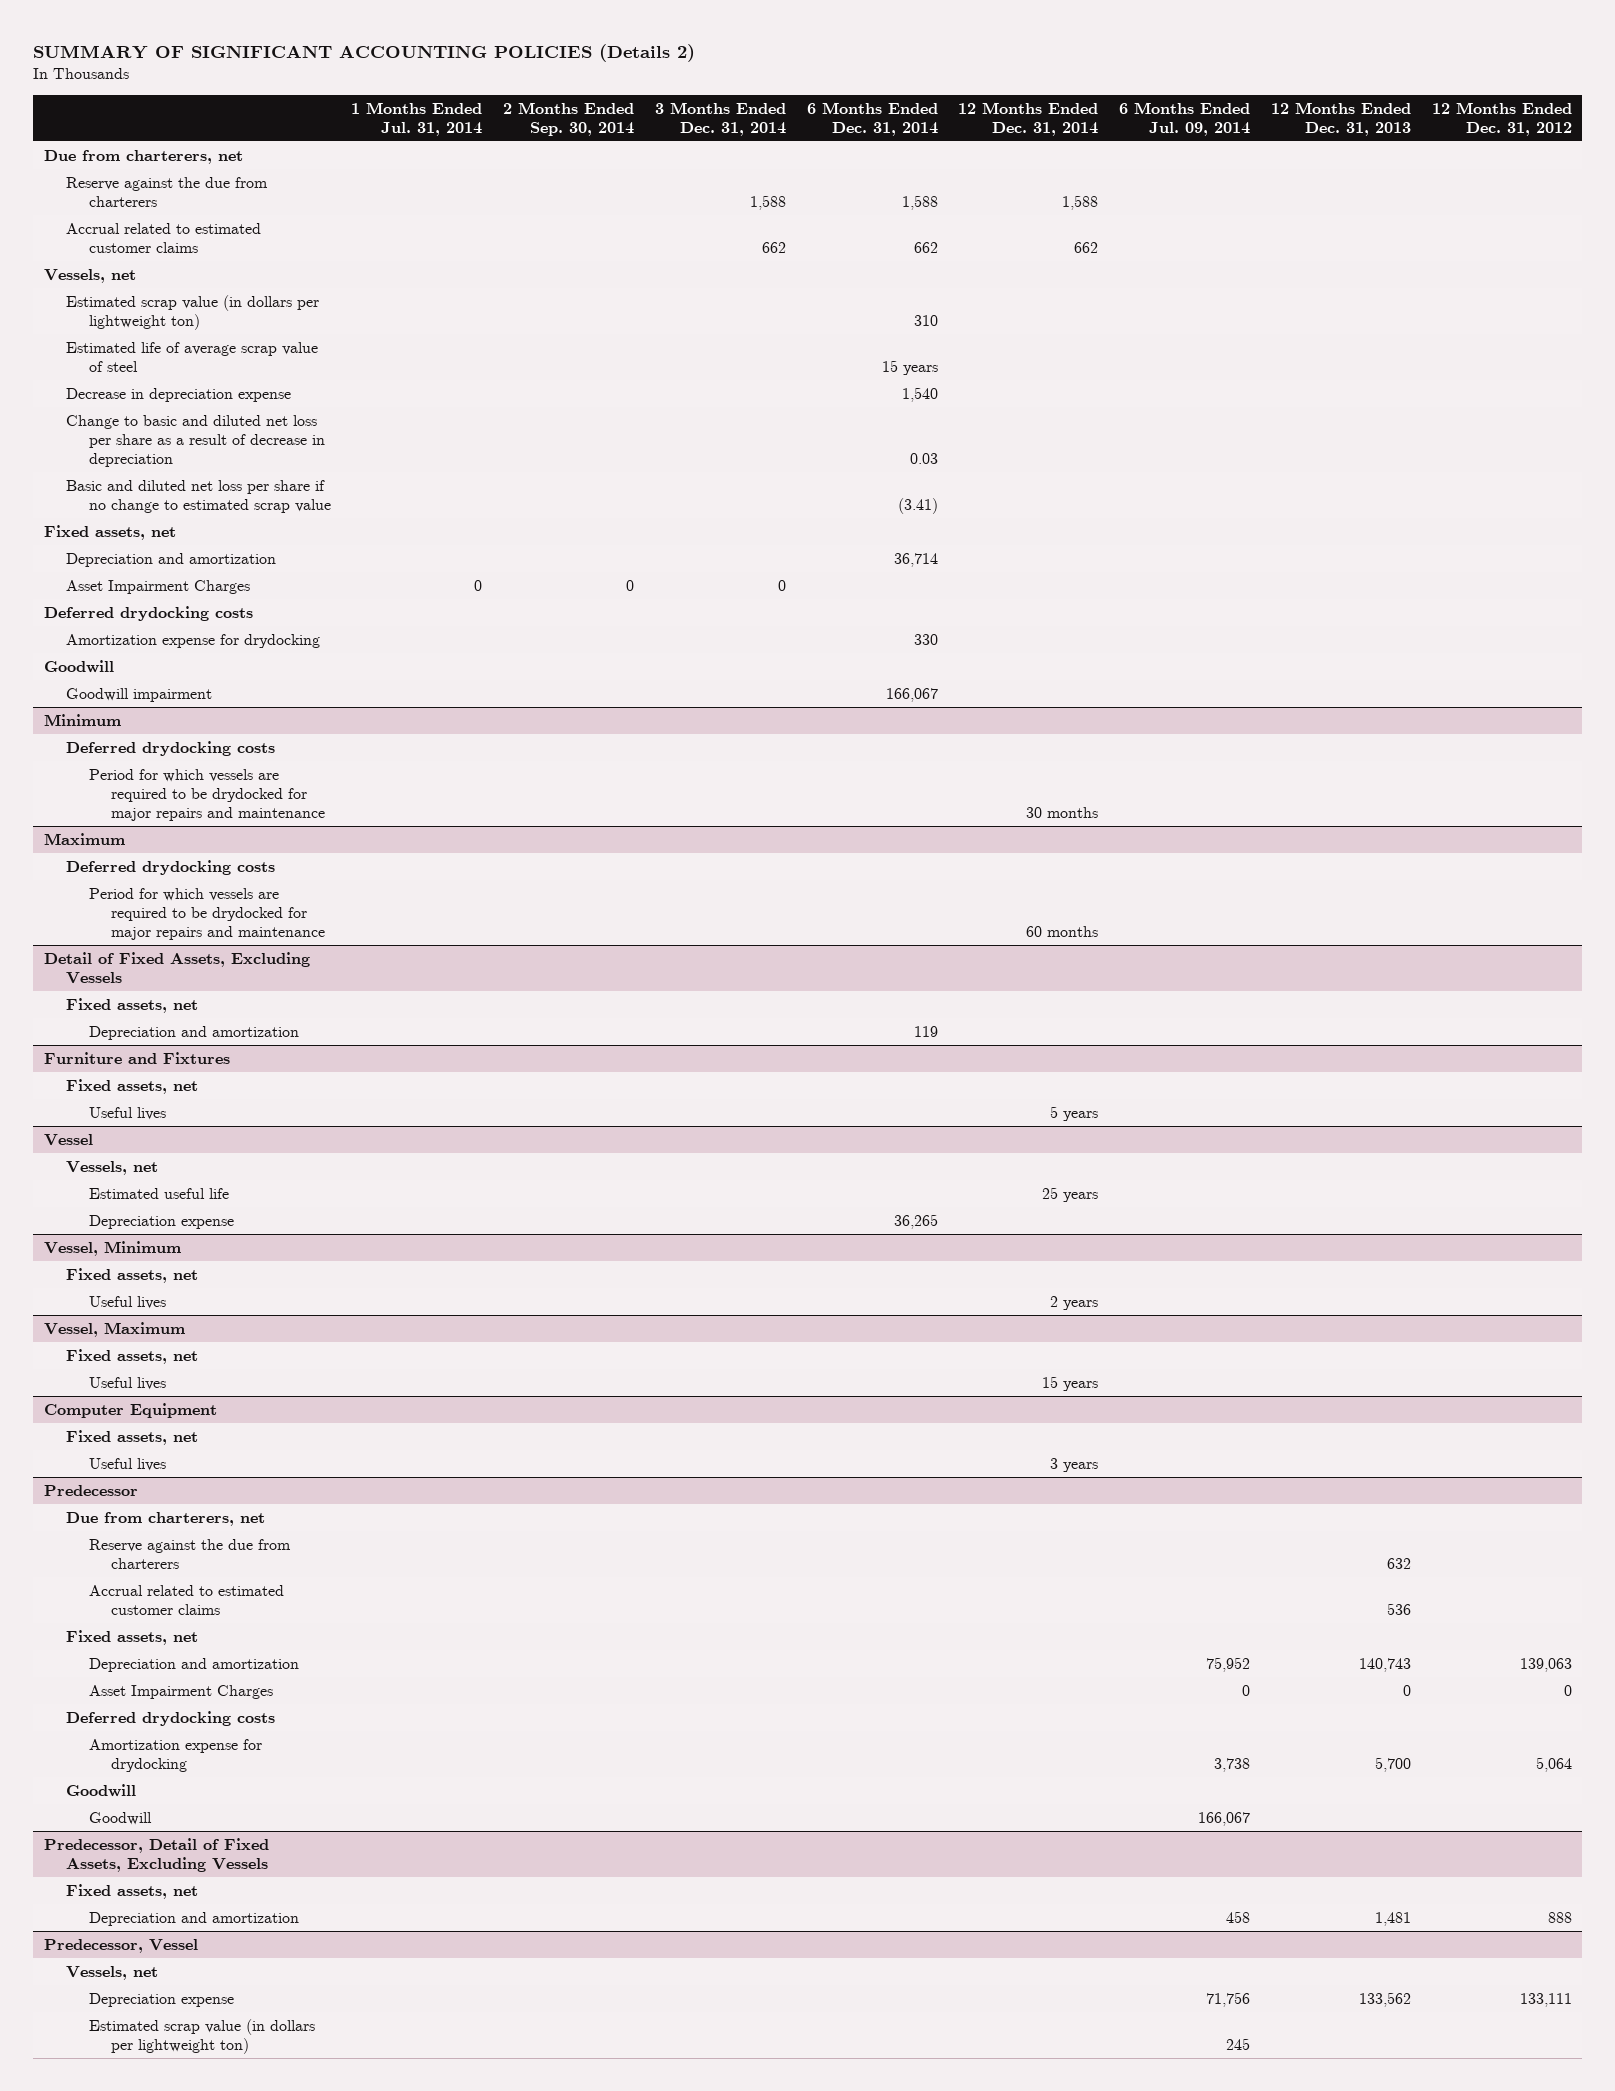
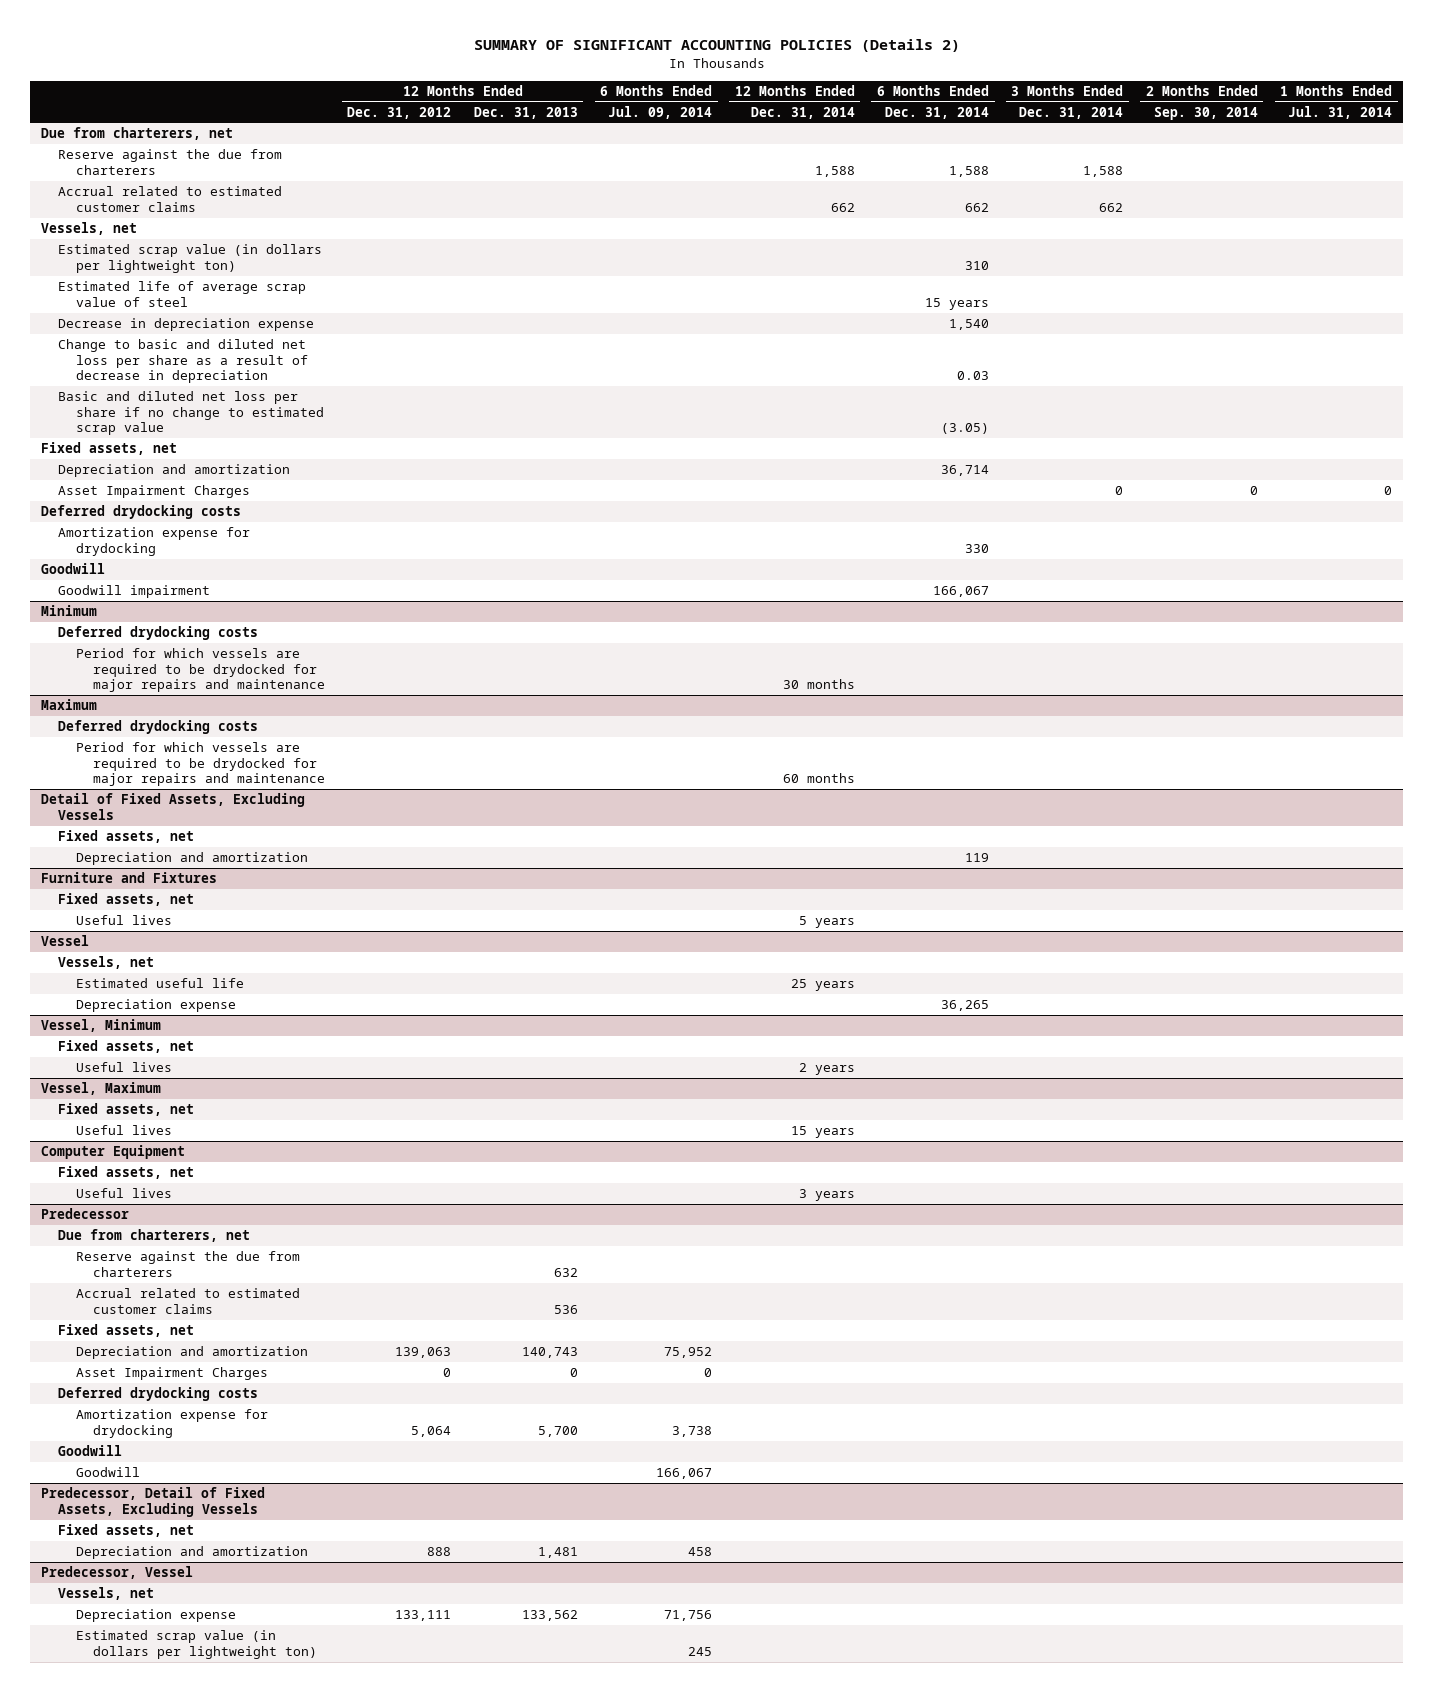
- | 1 Months Ended Jul. 31, 2014 | 2 Months Ended Sep. 30, 2014 | 3 Months Ended Dec. 31, 2014 | 6 Months Ended Dec. 31, 2014 | 12 Months Ended Dec. 31, 2014 | 6 Months Ended Jul. 09, 2014 | 12 Months Ended Dec. 31, 2013 | 12 Months Ended Dec. 31, 2012
+ | 12 Months Ended Dec. 31, 2012 | 12 Months Ended Dec. 31, 2013 | 6 Months Ended Jul. 09, 2014 | 12 Months Ended Dec. 31, 2014 | 6 Months Ended Dec. 31, 2014 | 3 Months Ended Dec. 31, 2014 | 2 Months Ended Sep. 30, 2014 | 1 Months Ended Jul. 31, 2014
- Basic and diluted net loss per share if no change to estimated scrap value | | | | (3.41) | | | |
+ Basic and diluted net loss per share if no change to estimated scrap value | | | | | (3.05) | | |

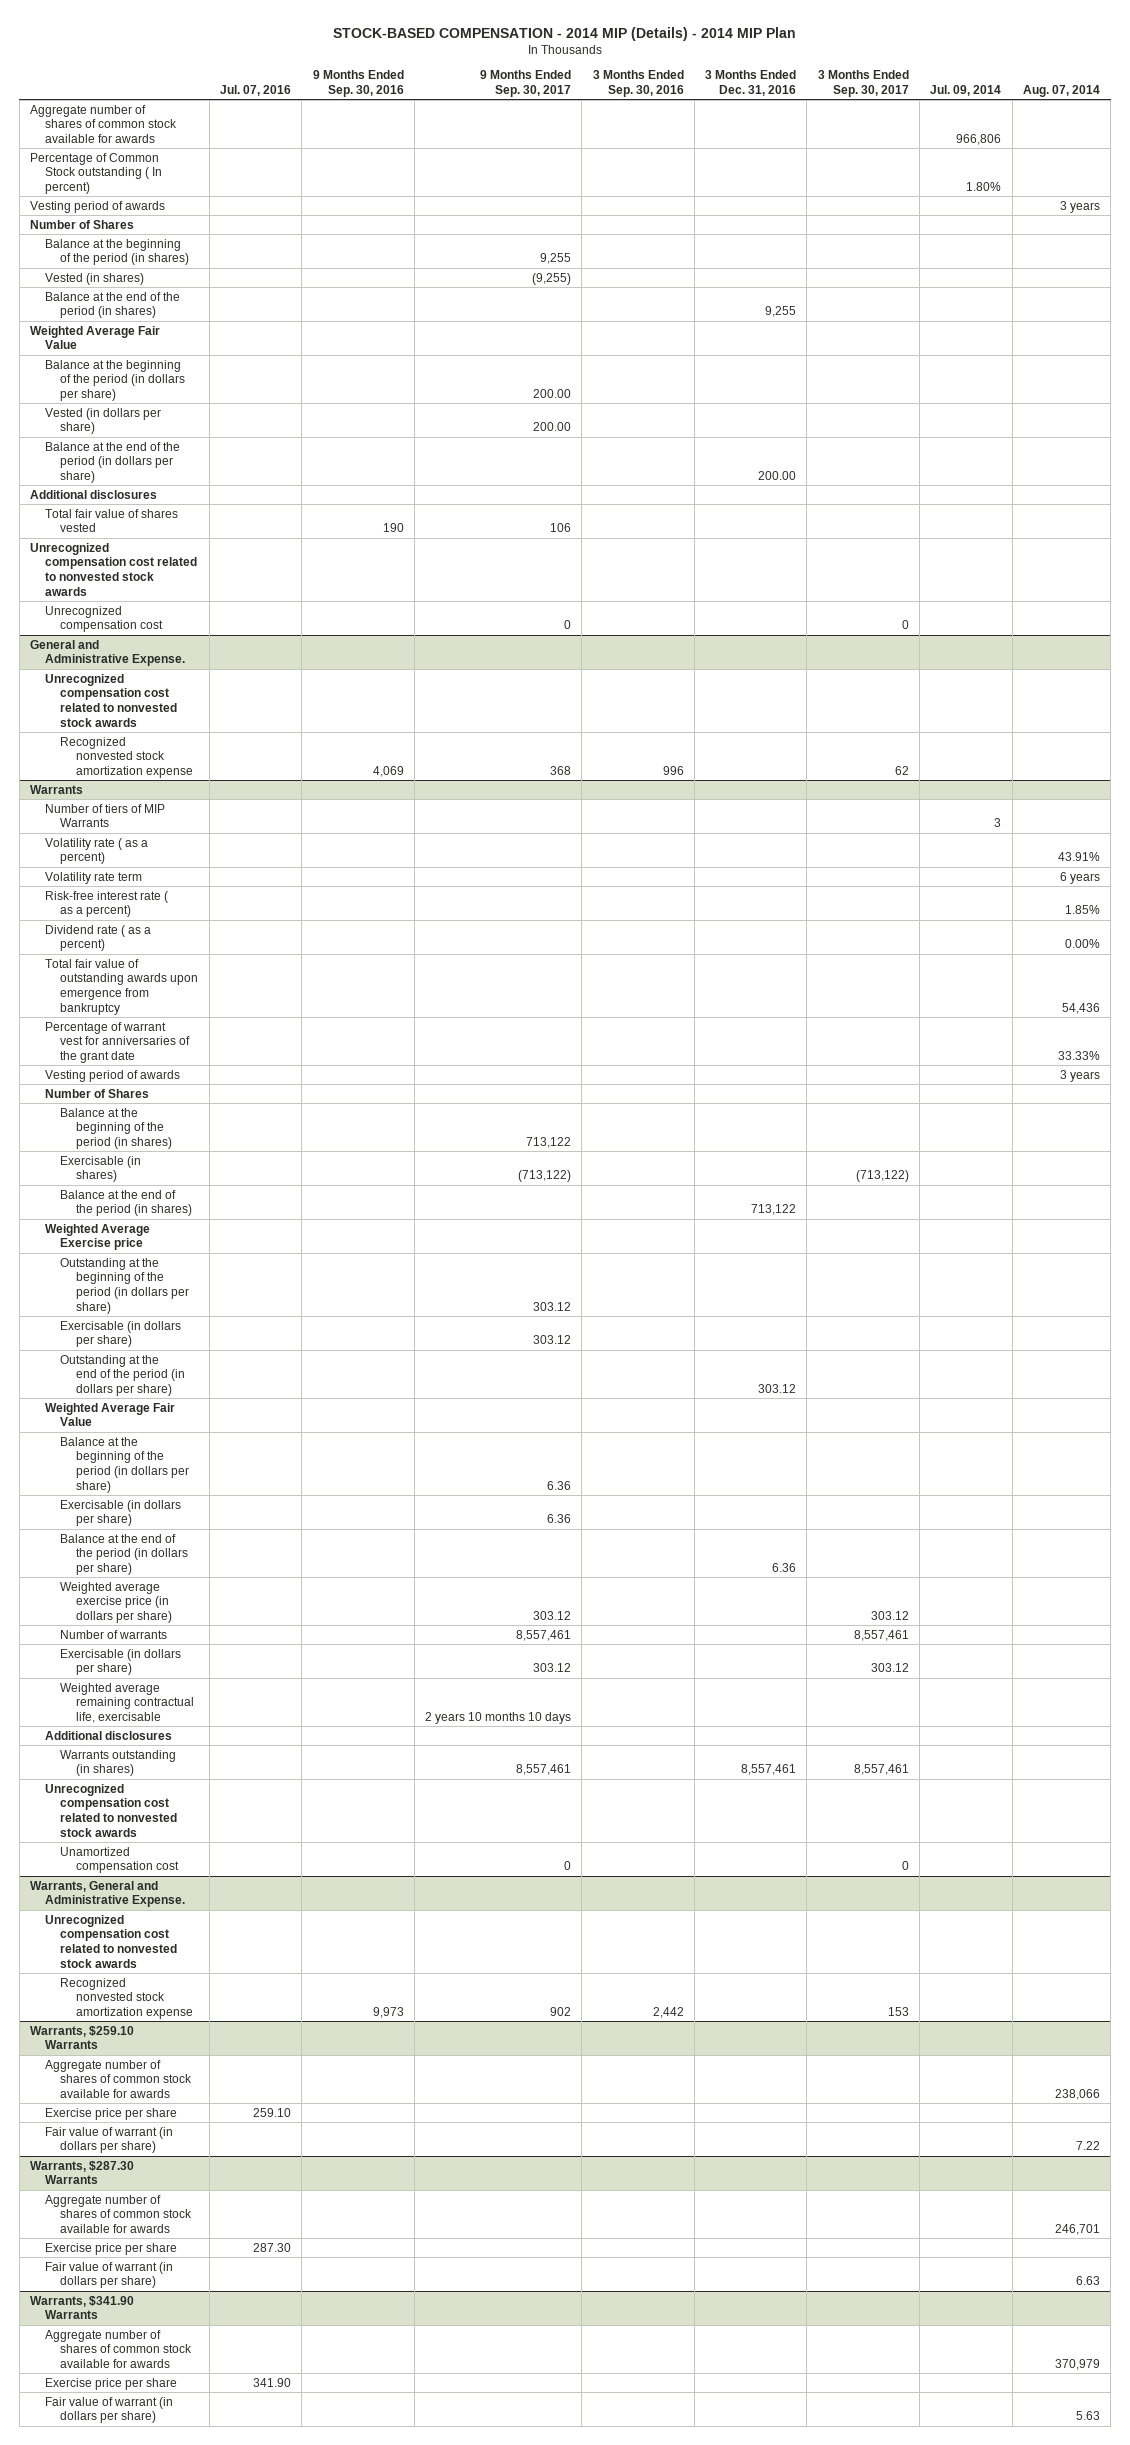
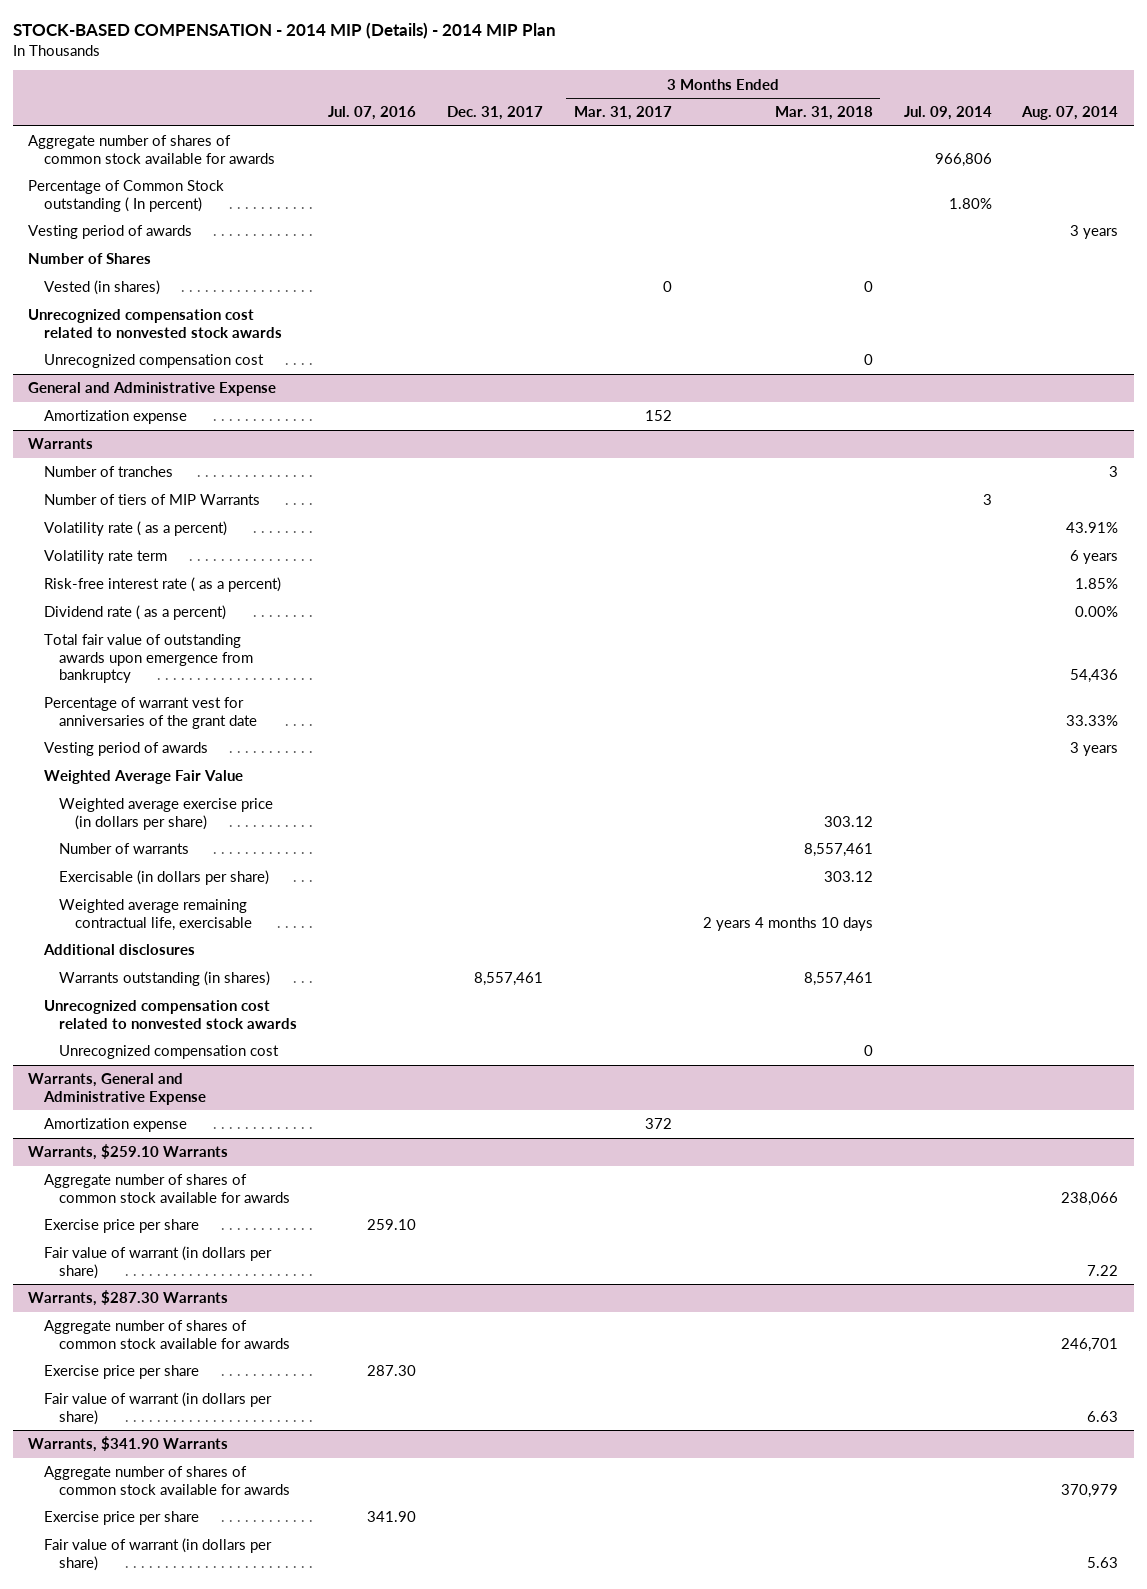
- | Jul. 07, 2016 | 9 Months Ended Sep. 30, 2016 | 9 Months Ended Sep. 30, 2017 | 3 Months Ended Sep. 30, 2016 | 3 Months Ended Dec. 31, 2016 | 3 Months Ended Sep. 30, 2017 | Jul. 09, 2014 | Aug. 07, 2014
+ | Jul. 07, 2016 | Dec. 31, 2017 | 3 Months Ended Mar. 31, 2017 | 3 Months Ended Mar. 31, 2018 | Jul. 09, 2014 | Aug. 07, 2014
- Balance at the beginning of the period (in shares) | | | 9,255 | | | | |
- Balance at the end of the period (in shares) | | | | | 9,255 | | |
- Weighted Average Fair Value
- Balance at the beginning of the period (in dollars per share) | | | 200.00 | | | | |
- Vested (in dollars per share) | | | 200.00 | | | | |
- Balance at the end of the period (in dollars per share) | | | | | 200.00 | | |
- Additional disclosures
- Total fair value of shares vested | | 190 | 106 | | | | |
- General and Administrative Expense.
- Unrecognized compensation cost related to nonvested stock awards
- Recognized nonvested stock amortization expense | | 4,069 | 368 | 996 | | 62 | |
+ General and Administrative Expense
+ Amortization expense | | | 152 | | |
@ Warrants
+ Number of tranches | | | | | | 3
- Number of Shares
- Balance at the beginning of the period (in shares) | | | 713,122 | | | | |
- Exercisable (in shares) | | | (713,122) | | | (713,122) | |
- Balance at the end of the period (in shares) | | | | | 713,122 | | |
- Weighted Average Exercise price
- Outstanding at the beginning of the period (in dollars per share) | | | 303.12 | | | | |
- Exercisable (in dollars per share) | | | 303.12 | | | | |
- Outstanding at the end of the period (in dollars per share) | | | | | 303.12 | | |
- Balance at the beginning of the period (in dollars per share) | | | 6.36 | | | | |
- Exercisable (in dollars per share) | | | 6.36 | | | | |
- Balance at the end of the period (in dollars per share) | | | | | 6.36 | | |
- Unamortized compensation cost | | | 0 | | | 0 | |
- Warrants, General and Administrative Expense.
- Unrecognized compensation cost related to nonvested stock awards
- Recognized nonvested stock amortization expense | | 9,973 | 902 | 2,442 | | 153 | |
@ Warrants
+ Unrecognized compensation cost | | | | 0 | |
+ Warrants, General and Administrative Expense
+ Amortization expense | | | 372 | | |

